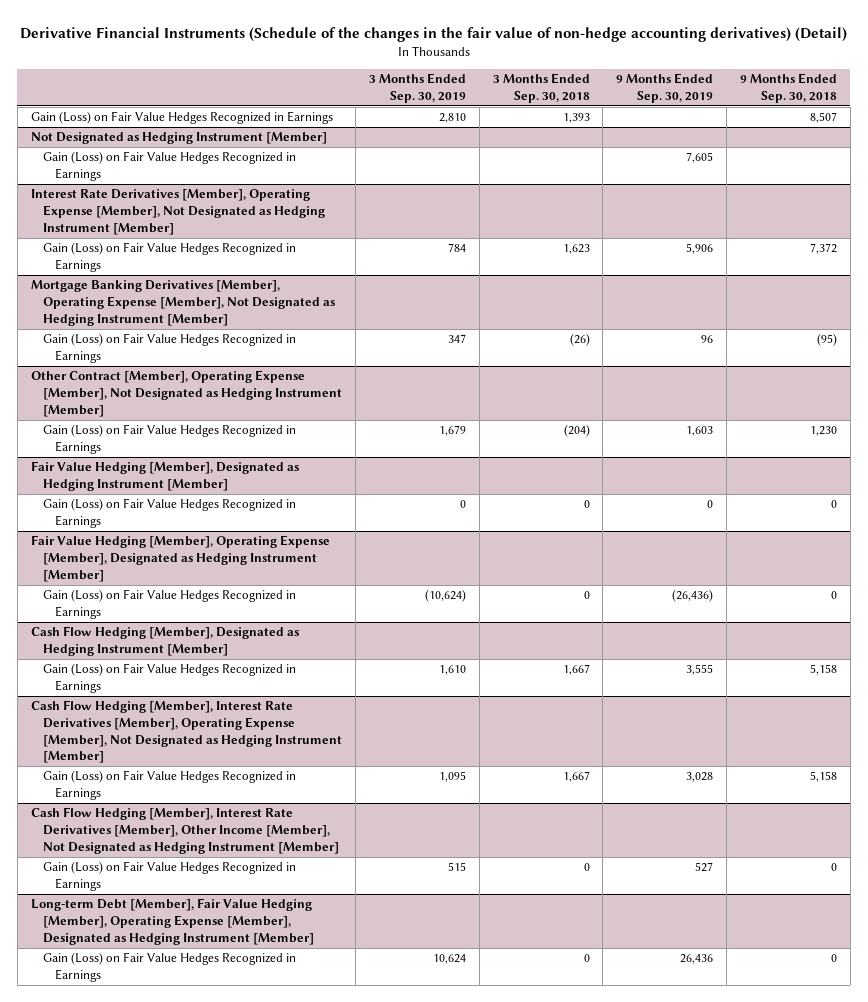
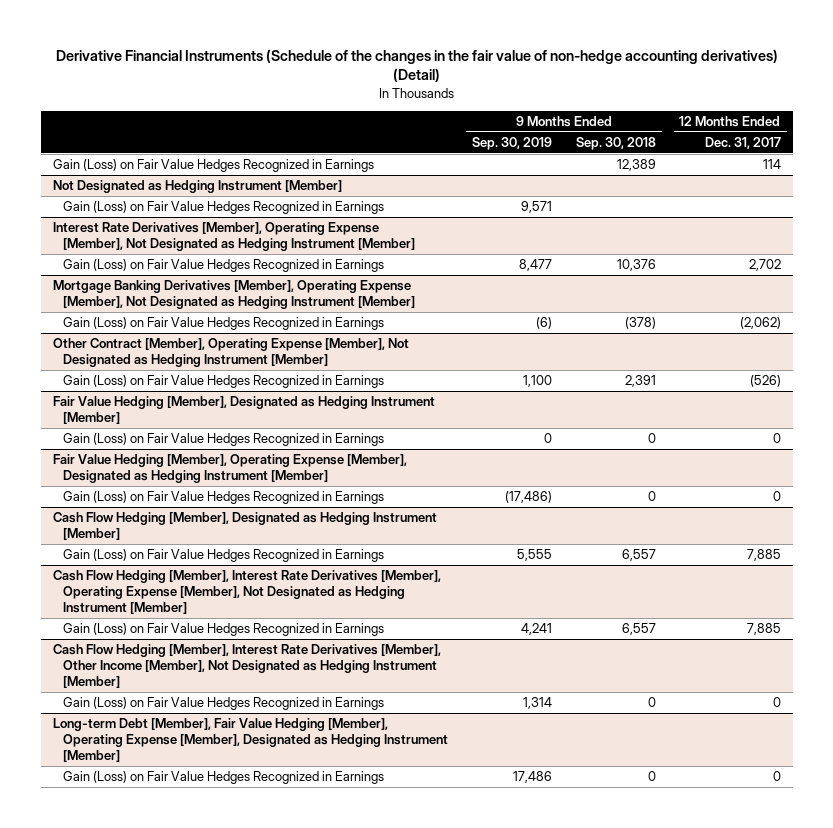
- | 3 Months Ended Sep. 30, 2019 | 3 Months Ended Sep. 30, 2018 | 9 Months Ended Sep. 30, 2019 | 9 Months Ended Sep. 30, 2018
+ | 9 Months Ended Sep. 30, 2019 | 9 Months Ended Sep. 30, 2018 | 12 Months Ended Dec. 31, 2017
- Gain (Loss) on Fair Value Hedges Recognized in Earnings | 2,810 | 1,393 | | 8,507
+ Gain (Loss) on Fair Value Hedges Recognized in Earnings | | 12,389 | 114
@ Not Designated as Hedging Instrument [Member]
- Gain (Loss) on Fair Value Hedges Recognized in Earnings | | | 7,605 |
+ Gain (Loss) on Fair Value Hedges Recognized in Earnings | 9,571 | |
@ Interest Rate Derivatives [Member], Operating Expense [Member], Not Designated as Hedging Instrument [Member]
- Gain (Loss) on Fair Value Hedges Recognized in Earnings | 784 | 1,623 | 5,906 | 7,372
+ Gain (Loss) on Fair Value Hedges Recognized in Earnings | 8,477 | 10,376 | 2,702
@ Mortgage Banking Derivatives [Member], Operating Expense [Member], Not Designated as Hedging Instrument [Member]
- Gain (Loss) on Fair Value Hedges Recognized in Earnings | 347 | (26) | 96 | (95)
+ Gain (Loss) on Fair Value Hedges Recognized in Earnings | (6) | (378) | (2,062)
@ Other Contract [Member], Operating Expense [Member], Not Designated as Hedging Instrument [Member]
- Gain (Loss) on Fair Value Hedges Recognized in Earnings | 1,679 | (204) | 1,603 | 1,230
+ Gain (Loss) on Fair Value Hedges Recognized in Earnings | 1,100 | 2,391 | (526)
@ Fair Value Hedging [Member], Operating Expense [Member], Designated as Hedging Instrument [Member]
- Gain (Loss) on Fair Value Hedges Recognized in Earnings | (10,624) | 0 | (26,436) | 0
+ Gain (Loss) on Fair Value Hedges Recognized in Earnings | (17,486) | 0 | 0
@ Cash Flow Hedging [Member], Designated as Hedging Instrument [Member]
- Gain (Loss) on Fair Value Hedges Recognized in Earnings | 1,610 | 1,667 | 3,555 | 5,158
+ Gain (Loss) on Fair Value Hedges Recognized in Earnings | 5,555 | 6,557 | 7,885
@ Cash Flow Hedging [Member], Interest Rate Derivatives [Member], Operating Expense [Member], Not Designated as Hedging Instrument [Member]
- Gain (Loss) on Fair Value Hedges Recognized in Earnings | 1,095 | 1,667 | 3,028 | 5,158
+ Gain (Loss) on Fair Value Hedges Recognized in Earnings | 4,241 | 6,557 | 7,885
@ Cash Flow Hedging [Member], Interest Rate Derivatives [Member], Other Income [Member], Not Designated as Hedging Instrument [Member]
- Gain (Loss) on Fair Value Hedges Recognized in Earnings | 515 | 0 | 527 | 0
+ Gain (Loss) on Fair Value Hedges Recognized in Earnings | 1,314 | 0 | 0
@ Long-term Debt [Member], Fair Value Hedging [Member], Operating Expense [Member], Designated as Hedging Instrument [Member]
- Gain (Loss) on Fair Value Hedges Recognized in Earnings | 10,624 | 0 | 26,436 | 0
+ Gain (Loss) on Fair Value Hedges Recognized in Earnings | 17,486 | 0 | 0

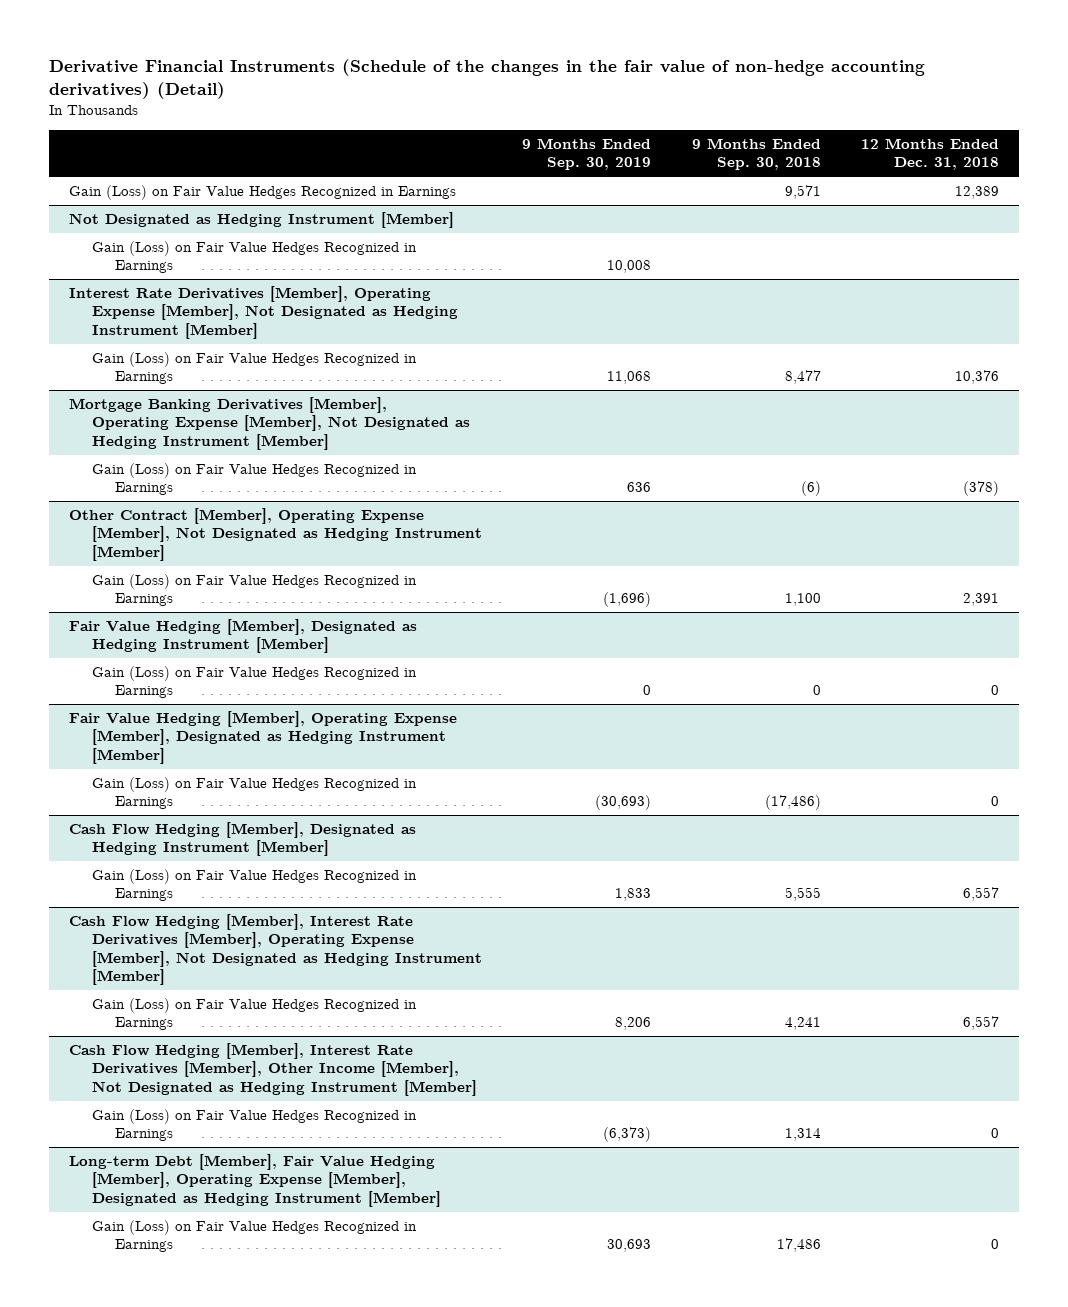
- | 9 Months Ended Sep. 30, 2019 | 9 Months Ended Sep. 30, 2018 | 12 Months Ended Dec. 31, 2017
+ | 9 Months Ended Sep. 30, 2019 | 9 Months Ended Sep. 30, 2018 | 12 Months Ended Dec. 31, 2018
- Gain (Loss) on Fair Value Hedges Recognized in Earnings | | 12,389 | 114
+ Gain (Loss) on Fair Value Hedges Recognized in Earnings | | 9,571 | 12,389
@ Not Designated as Hedging Instrument [Member]
- Gain (Loss) on Fair Value Hedges Recognized in Earnings | 9,571 | |
+ Gain (Loss) on Fair Value Hedges Recognized in Earnings | 10,008 | |
@ Interest Rate Derivatives [Member], Operating Expense [Member], Not Designated as Hedging Instrument [Member]
- Gain (Loss) on Fair Value Hedges Recognized in Earnings | 8,477 | 10,376 | 2,702
+ Gain (Loss) on Fair Value Hedges Recognized in Earnings | 11,068 | 8,477 | 10,376
@ Mortgage Banking Derivatives [Member], Operating Expense [Member], Not Designated as Hedging Instrument [Member]
- Gain (Loss) on Fair Value Hedges Recognized in Earnings | (6) | (378) | (2,062)
+ Gain (Loss) on Fair Value Hedges Recognized in Earnings | 636 | (6) | (378)
@ Other Contract [Member], Operating Expense [Member], Not Designated as Hedging Instrument [Member]
- Gain (Loss) on Fair Value Hedges Recognized in Earnings | 1,100 | 2,391 | (526)
+ Gain (Loss) on Fair Value Hedges Recognized in Earnings | (1,696) | 1,100 | 2,391
@ Fair Value Hedging [Member], Operating Expense [Member], Designated as Hedging Instrument [Member]
- Gain (Loss) on Fair Value Hedges Recognized in Earnings | (17,486) | 0 | 0
+ Gain (Loss) on Fair Value Hedges Recognized in Earnings | (30,693) | (17,486) | 0
@ Cash Flow Hedging [Member], Designated as Hedging Instrument [Member]
- Gain (Loss) on Fair Value Hedges Recognized in Earnings | 5,555 | 6,557 | 7,885
+ Gain (Loss) on Fair Value Hedges Recognized in Earnings | 1,833 | 5,555 | 6,557
@ Cash Flow Hedging [Member], Interest Rate Derivatives [Member], Operating Expense [Member], Not Designated as Hedging Instrument [Member]
- Gain (Loss) on Fair Value Hedges Recognized in Earnings | 4,241 | 6,557 | 7,885
+ Gain (Loss) on Fair Value Hedges Recognized in Earnings | 8,206 | 4,241 | 6,557
@ Cash Flow Hedging [Member], Interest Rate Derivatives [Member], Other Income [Member], Not Designated as Hedging Instrument [Member]
- Gain (Loss) on Fair Value Hedges Recognized in Earnings | 1,314 | 0 | 0
+ Gain (Loss) on Fair Value Hedges Recognized in Earnings | (6,373) | 1,314 | 0
@ Long-term Debt [Member], Fair Value Hedging [Member], Operating Expense [Member], Designated as Hedging Instrument [Member]
- Gain (Loss) on Fair Value Hedges Recognized in Earnings | 17,486 | 0 | 0
+ Gain (Loss) on Fair Value Hedges Recognized in Earnings | 30,693 | 17,486 | 0

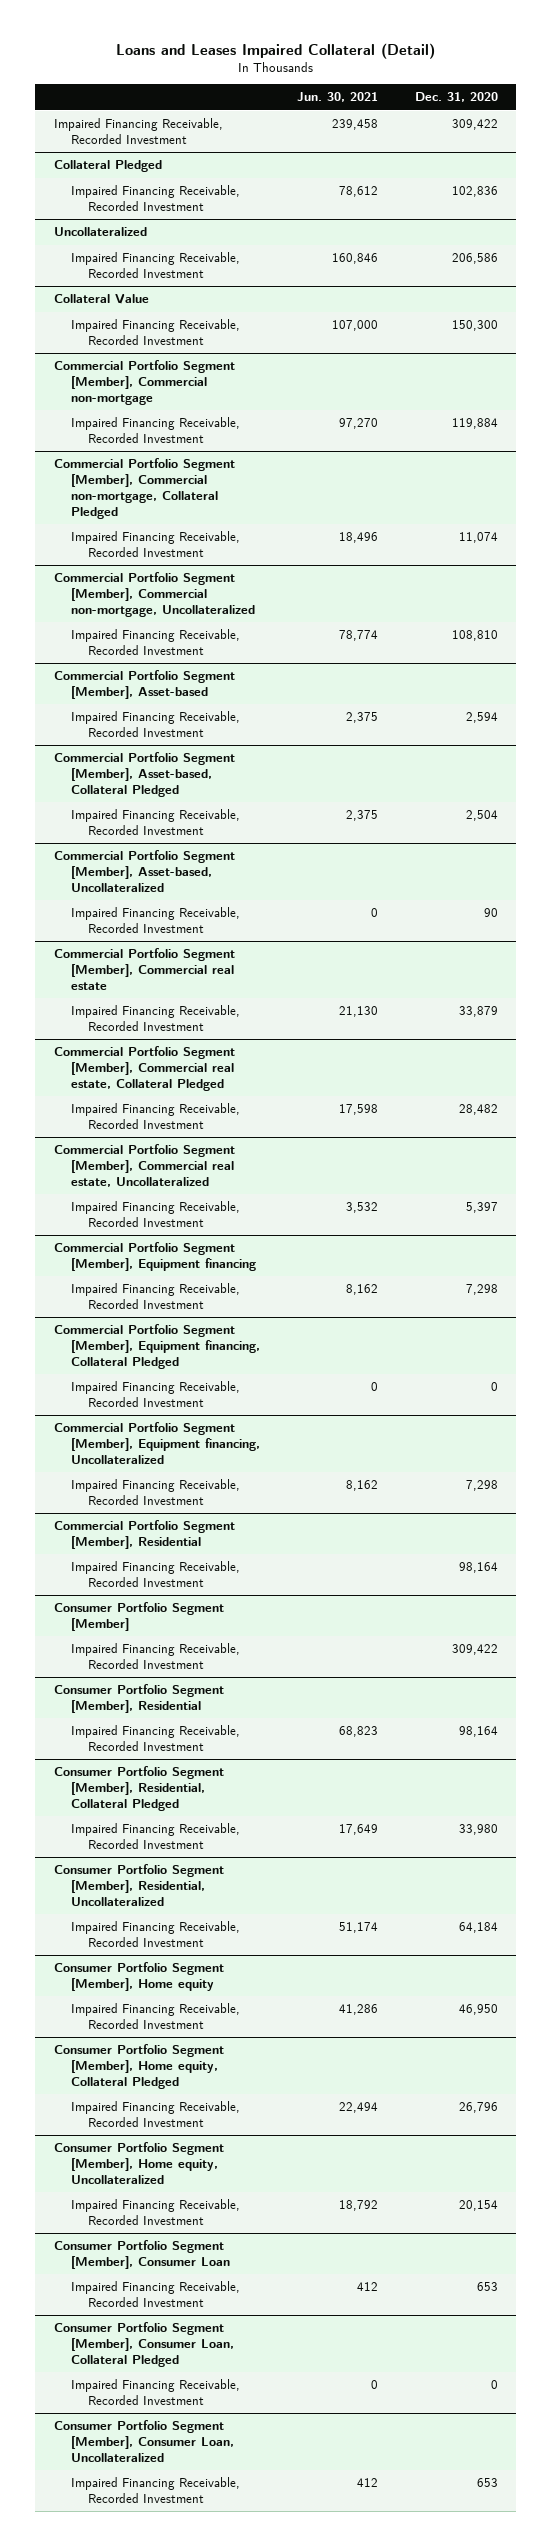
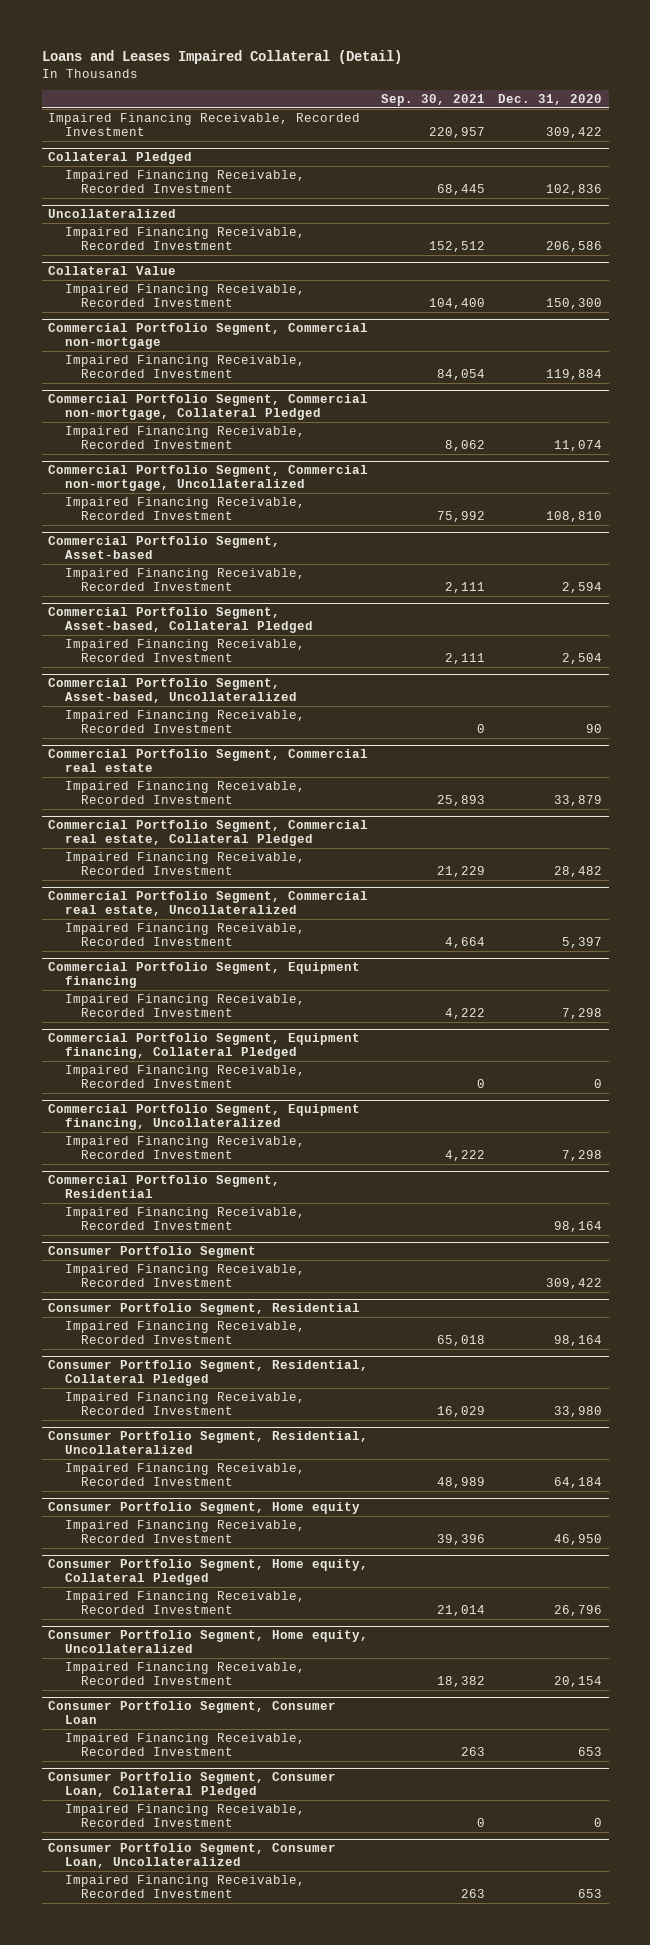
- | Jun. 30, 2021 | Dec. 31, 2020
+ | Sep. 30, 2021 | Dec. 31, 2020
- Commercial Portfolio Segment [Member], Commercial non-mortgage
+ Commercial Portfolio Segment, Commercial non-mortgage
- Commercial Portfolio Segment [Member], Commercial non-mortgage, Collateral Pledged
+ Commercial Portfolio Segment, Commercial non-mortgage, Collateral Pledged
- Commercial Portfolio Segment [Member], Commercial non-mortgage, Uncollateralized
+ Commercial Portfolio Segment, Commercial non-mortgage, Uncollateralized
- Commercial Portfolio Segment [Member], Asset-based
+ Commercial Portfolio Segment, Asset-based
- Commercial Portfolio Segment [Member], Asset-based, Collateral Pledged
+ Commercial Portfolio Segment, Asset-based, Collateral Pledged
- Commercial Portfolio Segment [Member], Asset-based, Uncollateralized
+ Commercial Portfolio Segment, Asset-based, Uncollateralized
- Commercial Portfolio Segment [Member], Commercial real estate
+ Commercial Portfolio Segment, Commercial real estate
- Commercial Portfolio Segment [Member], Commercial real estate, Collateral Pledged
+ Commercial Portfolio Segment, Commercial real estate, Collateral Pledged
- Commercial Portfolio Segment [Member], Commercial real estate, Uncollateralized
+ Commercial Portfolio Segment, Commercial real estate, Uncollateralized
- Commercial Portfolio Segment [Member], Equipment financing
+ Commercial Portfolio Segment, Equipment financing
- Commercial Portfolio Segment [Member], Equipment financing, Collateral Pledged
+ Commercial Portfolio Segment, Equipment financing, Collateral Pledged
- Commercial Portfolio Segment [Member], Equipment financing, Uncollateralized
+ Commercial Portfolio Segment, Equipment financing, Uncollateralized
- Commercial Portfolio Segment [Member], Residential
+ Commercial Portfolio Segment, Residential
- Consumer Portfolio Segment [Member]
+ Consumer Portfolio Segment
- Consumer Portfolio Segment [Member], Residential
+ Consumer Portfolio Segment, Residential
- Consumer Portfolio Segment [Member], Residential, Collateral Pledged
+ Consumer Portfolio Segment, Residential, Collateral Pledged
- Consumer Portfolio Segment [Member], Residential, Uncollateralized
+ Consumer Portfolio Segment, Residential, Uncollateralized
- Consumer Portfolio Segment [Member], Home equity
+ Consumer Portfolio Segment, Home equity
- Consumer Portfolio Segment [Member], Home equity, Collateral Pledged
+ Consumer Portfolio Segment, Home equity, Collateral Pledged
- Consumer Portfolio Segment [Member], Home equity, Uncollateralized
+ Consumer Portfolio Segment, Home equity, Uncollateralized
- Consumer Portfolio Segment [Member], Consumer Loan
+ Consumer Portfolio Segment, Consumer Loan
- Consumer Portfolio Segment [Member], Consumer Loan, Collateral Pledged
+ Consumer Portfolio Segment, Consumer Loan, Collateral Pledged
- Consumer Portfolio Segment [Member], Consumer Loan, Uncollateralized
+ Consumer Portfolio Segment, Consumer Loan, Uncollateralized

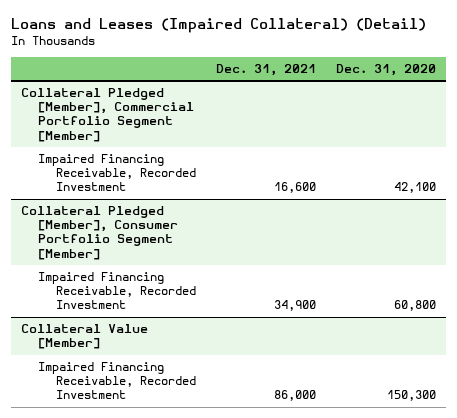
- Loans and Leases Impaired Collateral (Detail)
+ Loans and Leases (Impaired Collateral) (Detail)
- | Sep. 30, 2021 | Dec. 31, 2020
+ | Dec. 31, 2021 | Dec. 31, 2020
- Impaired Financing Receivable, Recorded Investment | 220,957 | 309,422
- Collateral Pledged
- Impaired Financing Receivable, Recorded Investment | 68,445 | 102,836
- Uncollateralized
- Impaired Financing Receivable, Recorded Investment | 152,512 | 206,586
- Collateral Value
+ Collateral Pledged [Member], Commercial Portfolio Segment [Member]
+ Impaired Financing Receivable, Recorded Investment | 16,600 | 42,100
+ Collateral Pledged [Member], Consumer Portfolio Segment [Member]
+ Impaired Financing Receivable, Recorded Investment | 34,900 | 60,800
+ Collateral Value [Member]
- Commercial Portfolio Segment, Commercial non-mortgage
- Impaired Financing Receivable, Recorded Investment | 84,054 | 119,884
- Commercial Portfolio Segment, Commercial non-mortgage, Collateral Pledged
- Impaired Financing Receivable, Recorded Investment | 8,062 | 11,074
- Commercial Portfolio Segment, Commercial non-mortgage, Uncollateralized
- Impaired Financing Receivable, Recorded Investment | 75,992 | 108,810
- Commercial Portfolio Segment, Asset-based
- Impaired Financing Receivable, Recorded Investment | 2,111 | 2,594
- Commercial Portfolio Segment, Asset-based, Collateral Pledged
- Impaired Financing Receivable, Recorded Investment | 2,111 | 2,504
- Commercial Portfolio Segment, Asset-based, Uncollateralized
- Impaired Financing Receivable, Recorded Investment | 0 | 90
- Commercial Portfolio Segment, Commercial real estate
- Impaired Financing Receivable, Recorded Investment | 25,893 | 33,879
- Commercial Portfolio Segment, Commercial real estate, Collateral Pledged
- Impaired Financing Receivable, Recorded Investment | 21,229 | 28,482
- Commercial Portfolio Segment, Commercial real estate, Uncollateralized
- Impaired Financing Receivable, Recorded Investment | 4,664 | 5,397
- Commercial Portfolio Segment, Equipment financing
- Impaired Financing Receivable, Recorded Investment | 4,222 | 7,298
- Commercial Portfolio Segment, Equipment financing, Collateral Pledged
- Impaired Financing Receivable, Recorded Investment | 0 | 0
- Commercial Portfolio Segment, Equipment financing, Uncollateralized
- Impaired Financing Receivable, Recorded Investment | 4,222 | 7,298
- Commercial Portfolio Segment, Residential
- Impaired Financing Receivable, Recorded Investment | | 98,164
- Consumer Portfolio Segment
- Impaired Financing Receivable, Recorded Investment | | 309,422
- Consumer Portfolio Segment, Residential
- Impaired Financing Receivable, Recorded Investment | 65,018 | 98,164
- Consumer Portfolio Segment, Residential, Collateral Pledged
- Impaired Financing Receivable, Recorded Investment | 16,029 | 33,980
- Consumer Portfolio Segment, Residential, Uncollateralized
- Impaired Financing Receivable, Recorded Investment | 48,989 | 64,184
- Consumer Portfolio Segment, Home equity
- Impaired Financing Receivable, Recorded Investment | 39,396 | 46,950
- Consumer Portfolio Segment, Home equity, Collateral Pledged
- Impaired Financing Receivable, Recorded Investment | 21,014 | 26,796
- Consumer Portfolio Segment, Home equity, Uncollateralized
- Impaired Financing Receivable, Recorded Investment | 18,382 | 20,154
- Consumer Portfolio Segment, Consumer Loan
- Impaired Financing Receivable, Recorded Investment | 263 | 653
- Consumer Portfolio Segment, Consumer Loan, Collateral Pledged
- Impaired Financing Receivable, Recorded Investment | 0 | 0
- Consumer Portfolio Segment, Consumer Loan, Uncollateralized
- Impaired Financing Receivable, Recorded Investment | 263 | 653

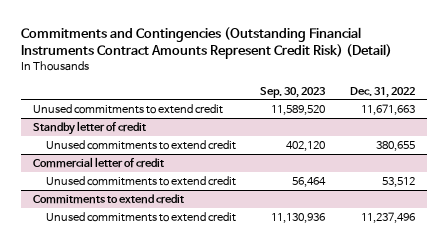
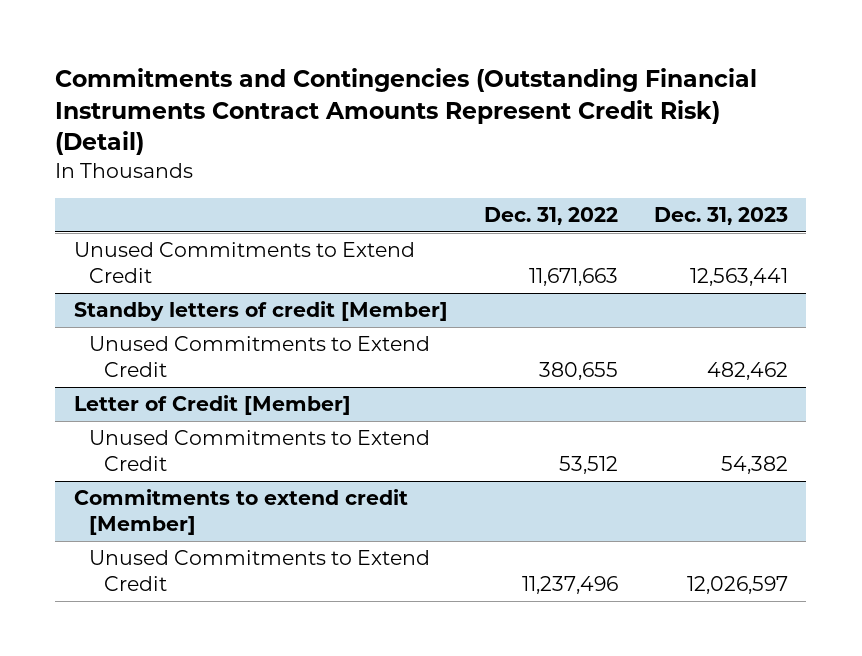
- | Sep. 30, 2023 | Dec. 31, 2022
+ | Dec. 31, 2022 | Dec. 31, 2023
- Unused commitments to extend credit | 11,589,520 | 11,671,663
- Standby letter of credit
- Unused commitments to extend credit | 402,120 | 380,655
- Commercial letter of credit
- Unused commitments to extend credit | 56,464 | 53,512
- Commitments to extend credit
- Unused commitments to extend credit | 11,130,936 | 11,237,496
+ Unused Commitments to Extend Credit | 11,671,663 | 12,563,441
+ Standby letters of credit [Member]
+ Unused Commitments to Extend Credit | 380,655 | 482,462
+ Letter of Credit [Member]
+ Unused Commitments to Extend Credit | 53,512 | 54,382
+ Commitments to extend credit [Member]
+ Unused Commitments to Extend Credit | 11,237,496 | 12,026,597

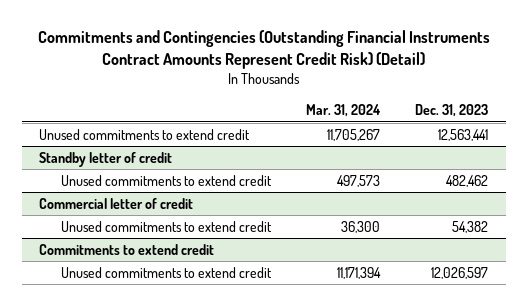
- | Dec. 31, 2022 | Dec. 31, 2023
+ | Mar. 31, 2024 | Dec. 31, 2023
- Unused Commitments to Extend Credit | 11,671,663 | 12,563,441
- Standby letters of credit [Member]
- Unused Commitments to Extend Credit | 380,655 | 482,462
- Letter of Credit [Member]
- Unused Commitments to Extend Credit | 53,512 | 54,382
- Commitments to extend credit [Member]
- Unused Commitments to Extend Credit | 11,237,496 | 12,026,597
+ Unused commitments to extend credit | 11,705,267 | 12,563,441
+ Standby letter of credit
+ Unused commitments to extend credit | 497,573 | 482,462
+ Commercial letter of credit
+ Unused commitments to extend credit | 36,300 | 54,382
+ Commitments to extend credit
+ Unused commitments to extend credit | 11,171,394 | 12,026,597

